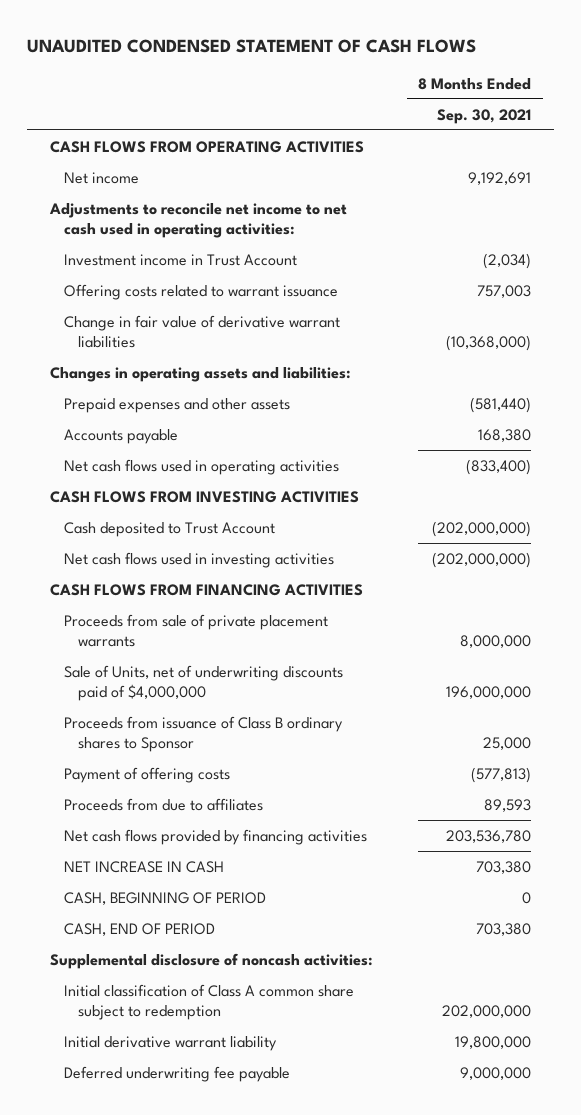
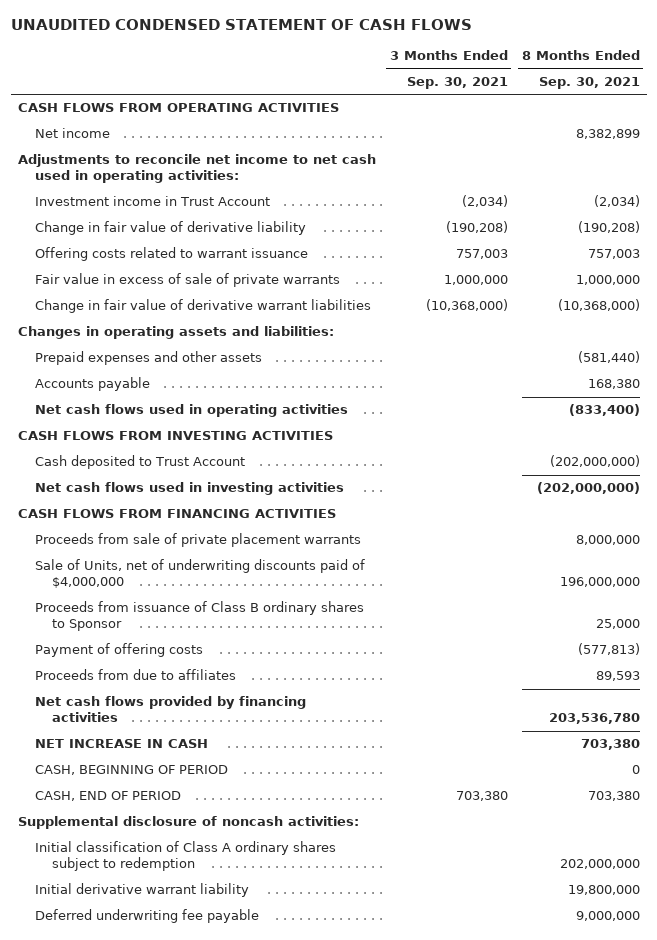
- | 8 Months Ended Sep. 30, 2021
+ | 3 Months Ended Sep. 30, 2021 | 8 Months Ended Sep. 30, 2021
- Net income | 9,192,691
+ Net income | | 8,382,899
+ Change in fair value of derivative liability | (190,208) | (190,208)
+ Fair value in excess of sale of private warrants | 1,000,000 | 1,000,000
- Initial classification of Class A common share subject to redemption | 202,000,000
+ Initial classification of Class A ordinary shares subject to redemption | | 202,000,000

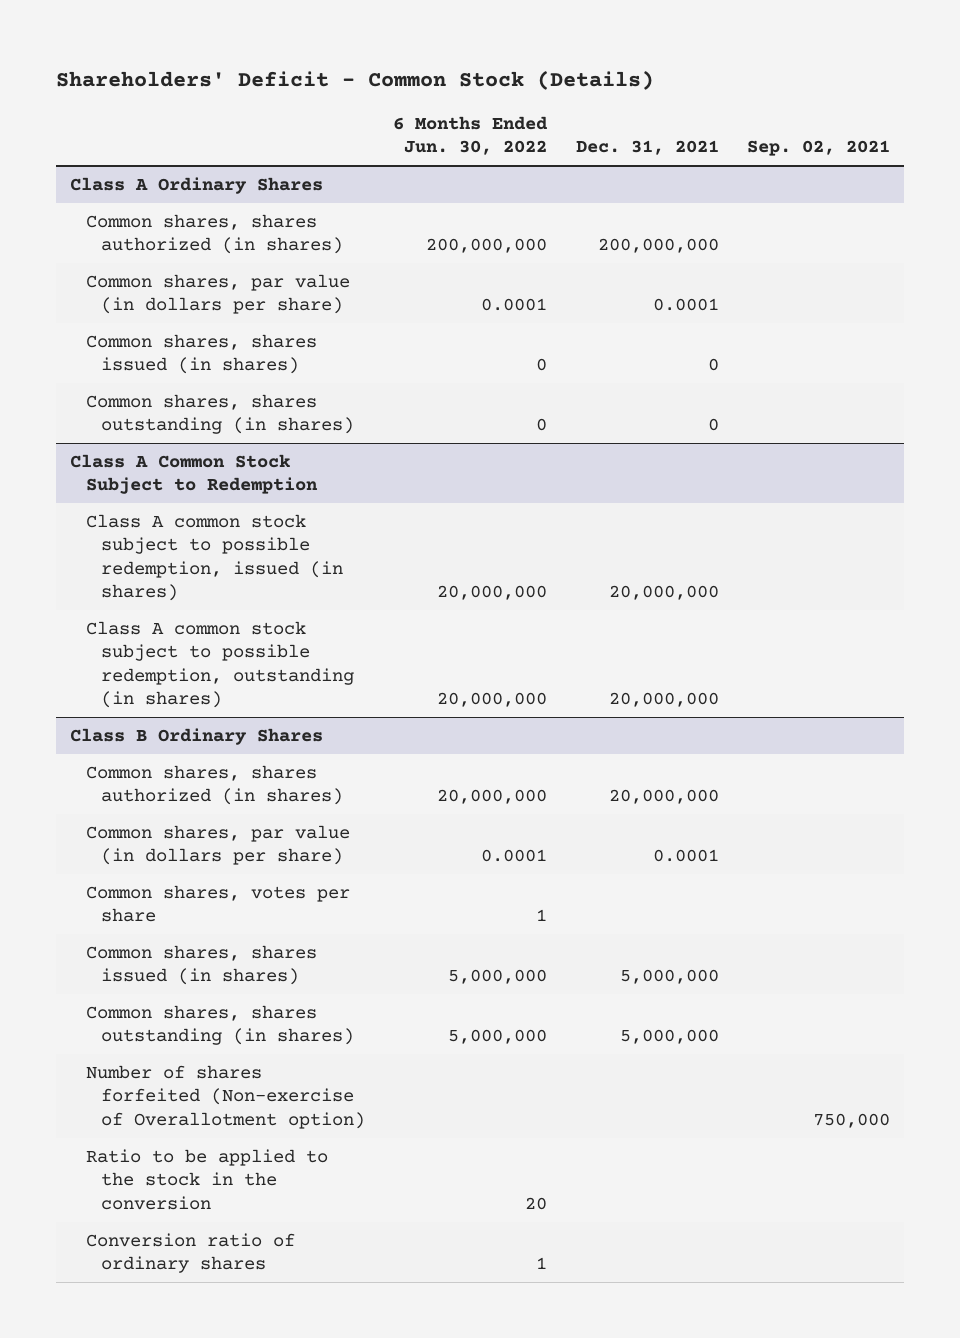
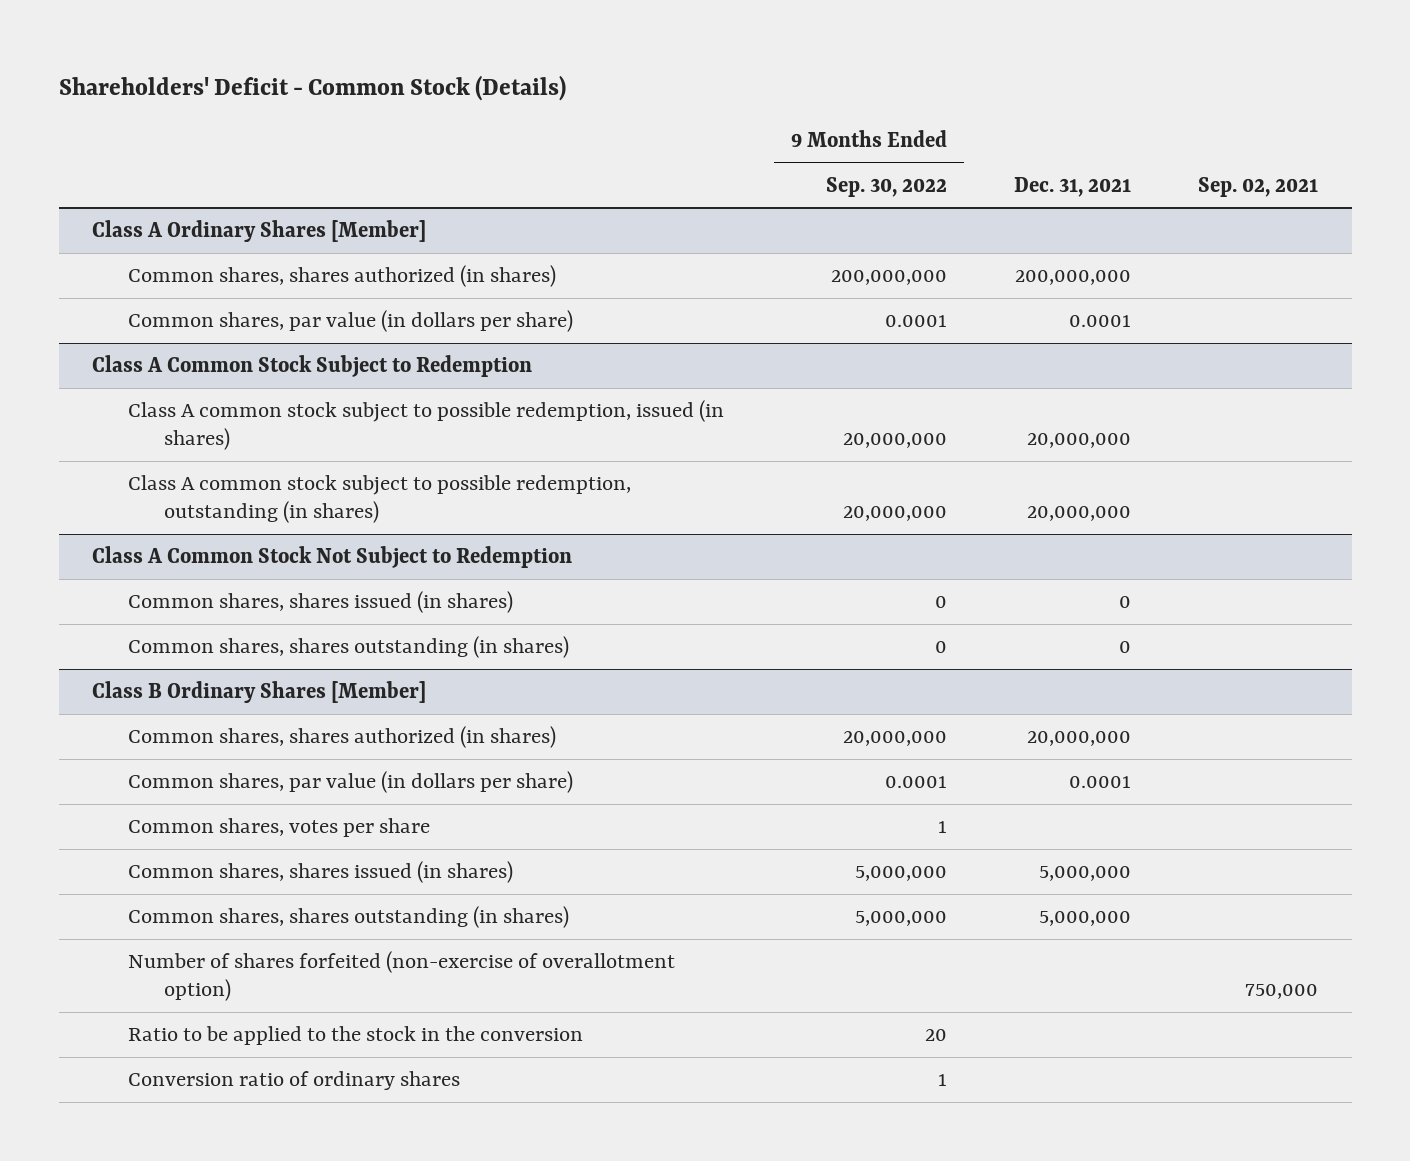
- | 6 Months Ended Jun. 30, 2022 | Dec. 31, 2021 | Sep. 02, 2021
+ | 9 Months Ended Sep. 30, 2022 | Dec. 31, 2021 | Sep. 02, 2021
- Class A Ordinary Shares
+ Class A Ordinary Shares [Member]
- Common shares, shares issued (in shares) | 0 | 0 |
- Common shares, shares outstanding (in shares) | 0 | 0 |
- Class B Ordinary Shares
+ Class A Common Stock Not Subject to Redemption
+ Common shares, shares issued (in shares) | 0 | 0 |
+ Common shares, shares outstanding (in shares) | 0 | 0 |
+ Class B Ordinary Shares [Member]
- Number of shares forfeited (Non-exercise of Overallotment option) | | | 750,000
+ Number of shares forfeited (non-exercise of overallotment option) | | | 750,000

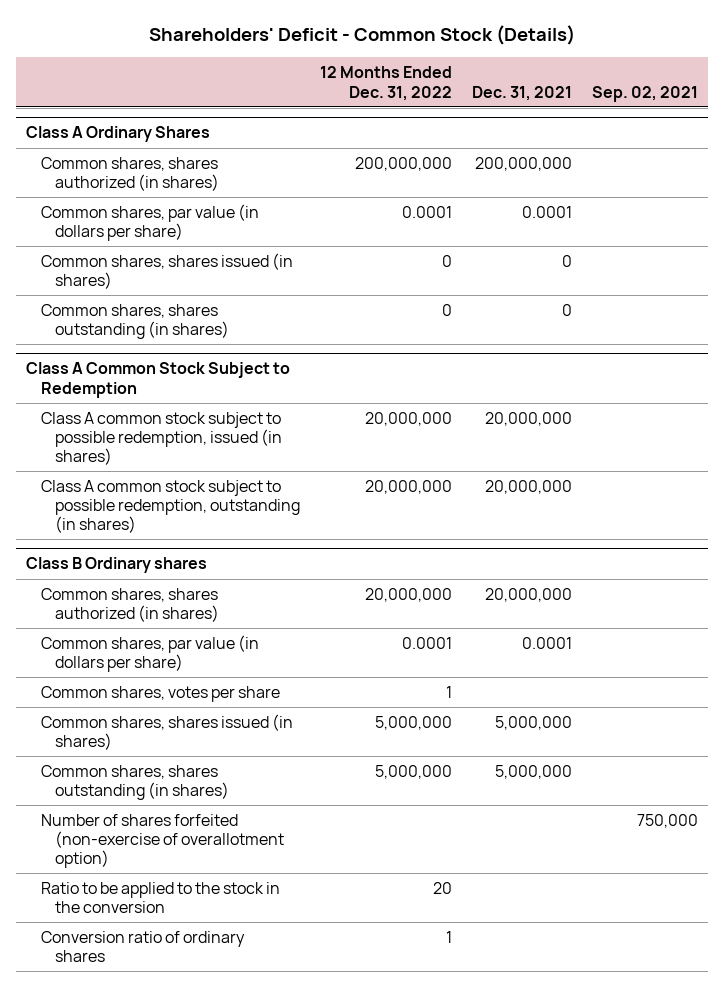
- | 9 Months Ended Sep. 30, 2022 | Dec. 31, 2021 | Sep. 02, 2021
+ | 12 Months Ended Dec. 31, 2022 | Dec. 31, 2021 | Sep. 02, 2021
- Class A Ordinary Shares [Member]
+ Class A Ordinary Shares
+ Common shares, shares issued (in shares) | 0 | 0 |
+ Common shares, shares outstanding (in shares) | 0 | 0 |
- Class A Common Stock Not Subject to Redemption
- Common shares, shares issued (in shares) | 0 | 0 |
- Common shares, shares outstanding (in shares) | 0 | 0 |
- Class B Ordinary Shares [Member]
+ Class B Ordinary shares

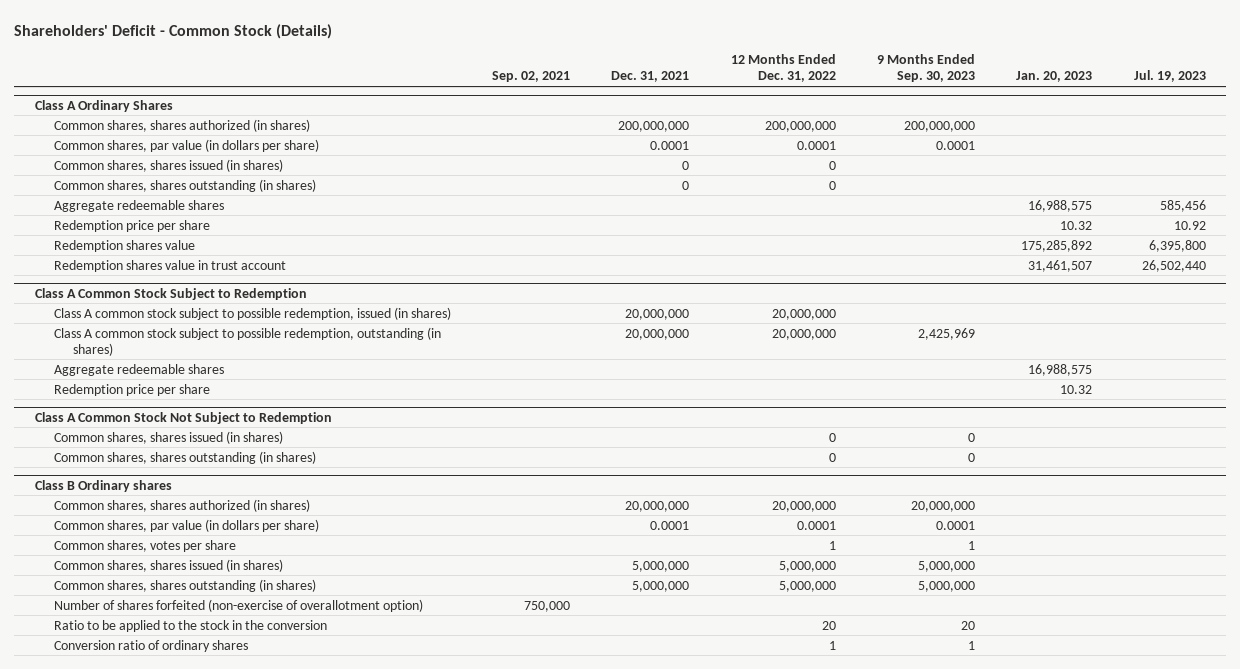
- | 12 Months Ended Dec. 31, 2022 | Dec. 31, 2021 | Sep. 02, 2021
+ | Sep. 02, 2021 | Dec. 31, 2021 | 12 Months Ended Dec. 31, 2022 | 9 Months Ended Sep. 30, 2023 | Jan. 20, 2023 | Jul. 19, 2023
@ Class A Ordinary Shares
+ Aggregate redeemable shares | | | | | 16,988,575 | 585,456
+ Redemption price per share | | | | | 10.32 | 10.92
+ Redemption shares value | | | | | 175,285,892 | 6,395,800
+ Redemption shares value in trust account | | | | | 31,461,507 | 26,502,440
@ Class A Common Stock Subject to Redemption
+ Aggregate redeemable shares | | | | | 16,988,575 |
+ Redemption price per share | | | | | 10.32 |
+ Class A Common Stock Not Subject to Redemption
+ Common shares, shares issued (in shares) | | | 0 | 0 | |
+ Common shares, shares outstanding (in shares) | | | 0 | 0 | |

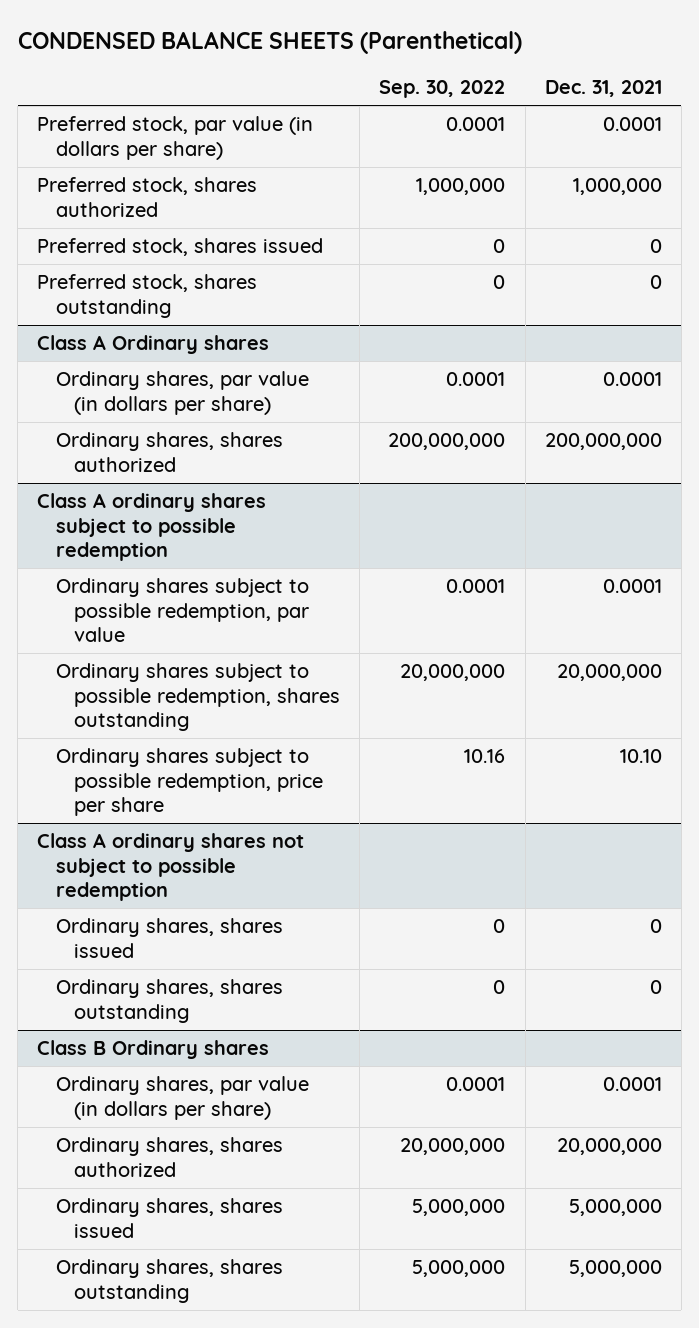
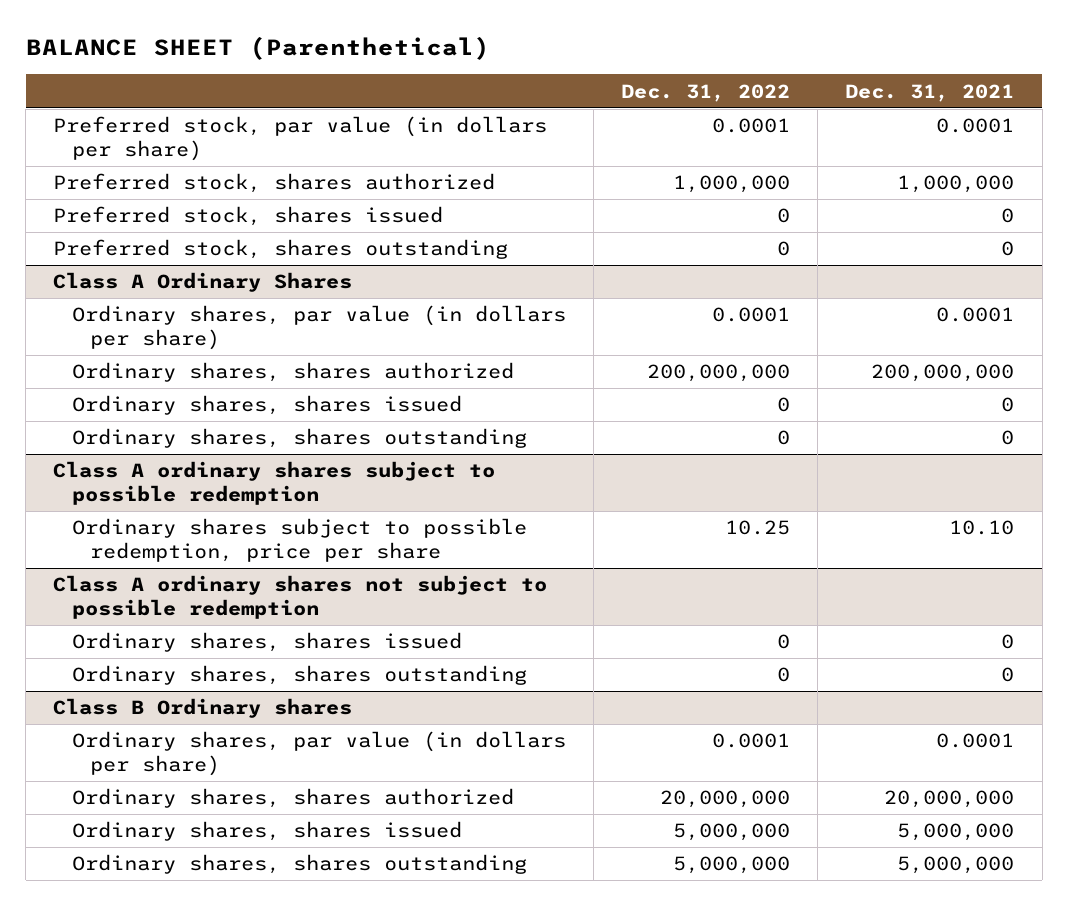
- CONDENSED BALANCE SHEETS (Parenthetical)
+ BALANCE SHEET (Parenthetical)
- | Sep. 30, 2022 | Dec. 31, 2021
+ | Dec. 31, 2022 | Dec. 31, 2021
- Class A Ordinary shares
+ Class A Ordinary Shares
+ Ordinary shares, shares issued | 0 | 0
+ Ordinary shares, shares outstanding | 0 | 0
@ Class A ordinary shares subject to possible redemption
- Ordinary shares subject to possible redemption, par value | 0.0001 | 0.0001
- Ordinary shares subject to possible redemption, shares outstanding | 20,000,000 | 20,000,000

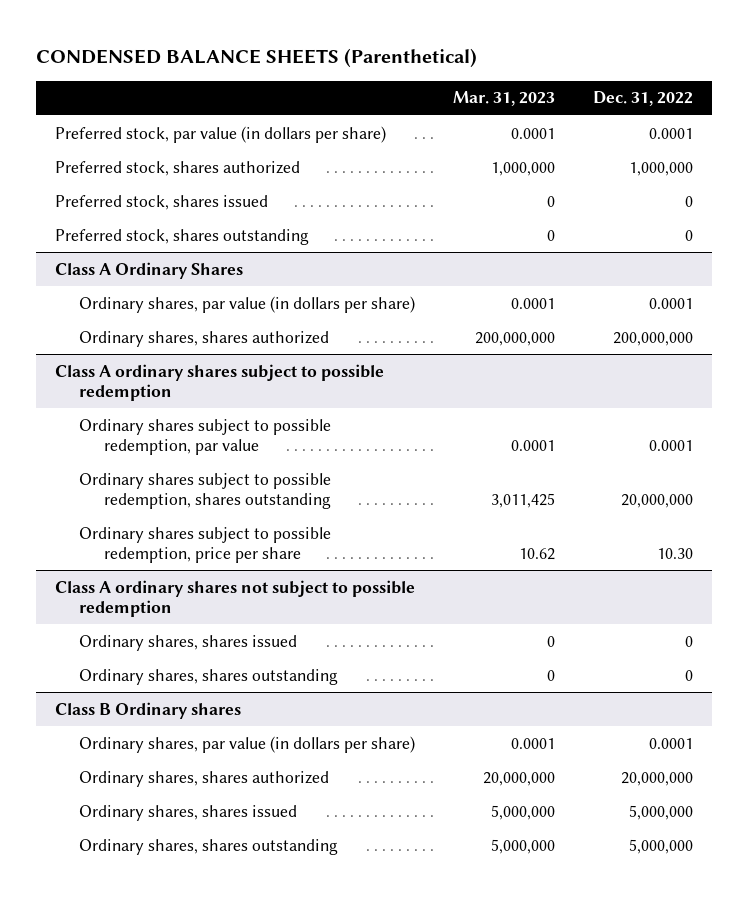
- BALANCE SHEET (Parenthetical)
+ CONDENSED BALANCE SHEETS (Parenthetical)
- | Dec. 31, 2022 | Dec. 31, 2021
+ | Mar. 31, 2023 | Dec. 31, 2022
@ Class A Ordinary Shares
- Ordinary shares, shares issued | 0 | 0
- Ordinary shares, shares outstanding | 0 | 0
@ Class A ordinary shares subject to possible redemption
- Ordinary shares subject to possible redemption, price per share | 10.25 | 10.10
+ Ordinary shares subject to possible redemption, par value | 0.0001 | 0.0001
+ Ordinary shares subject to possible redemption, shares outstanding | 3,011,425 | 20,000,000
+ Ordinary shares subject to possible redemption, price per share | 10.62 | 10.30

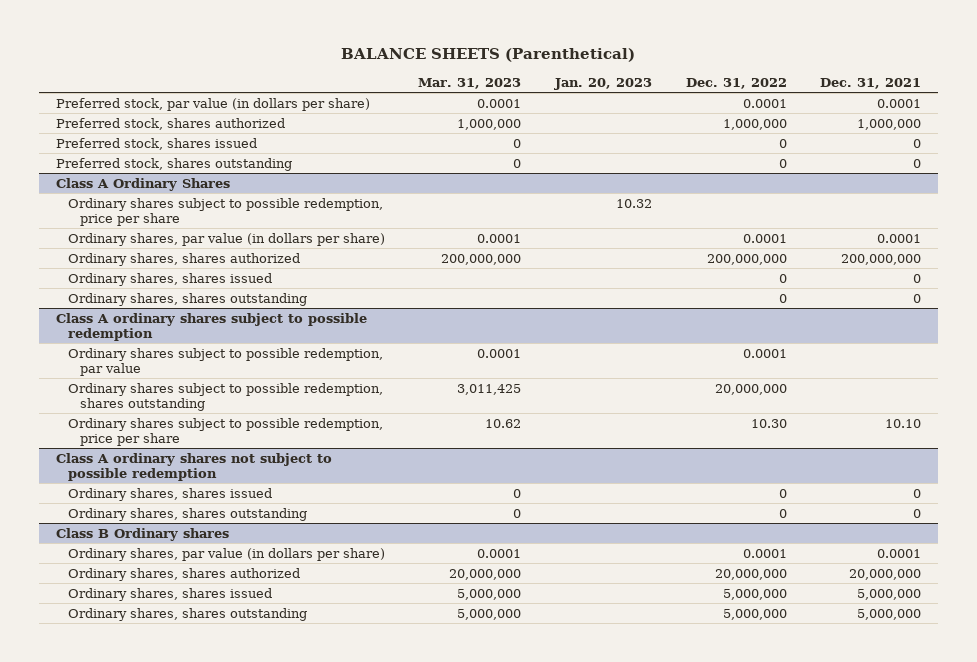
- CONDENSED BALANCE SHEETS (Parenthetical)
+ BALANCE SHEETS (Parenthetical)
- | Mar. 31, 2023 | Dec. 31, 2022
+ | Mar. 31, 2023 | Jan. 20, 2023 | Dec. 31, 2022 | Dec. 31, 2021
@ Class A Ordinary Shares
+ Ordinary shares subject to possible redemption, price per share | | 10.32 | |
+ Ordinary shares, shares issued | | | 0 | 0
+ Ordinary shares, shares outstanding | | | 0 | 0

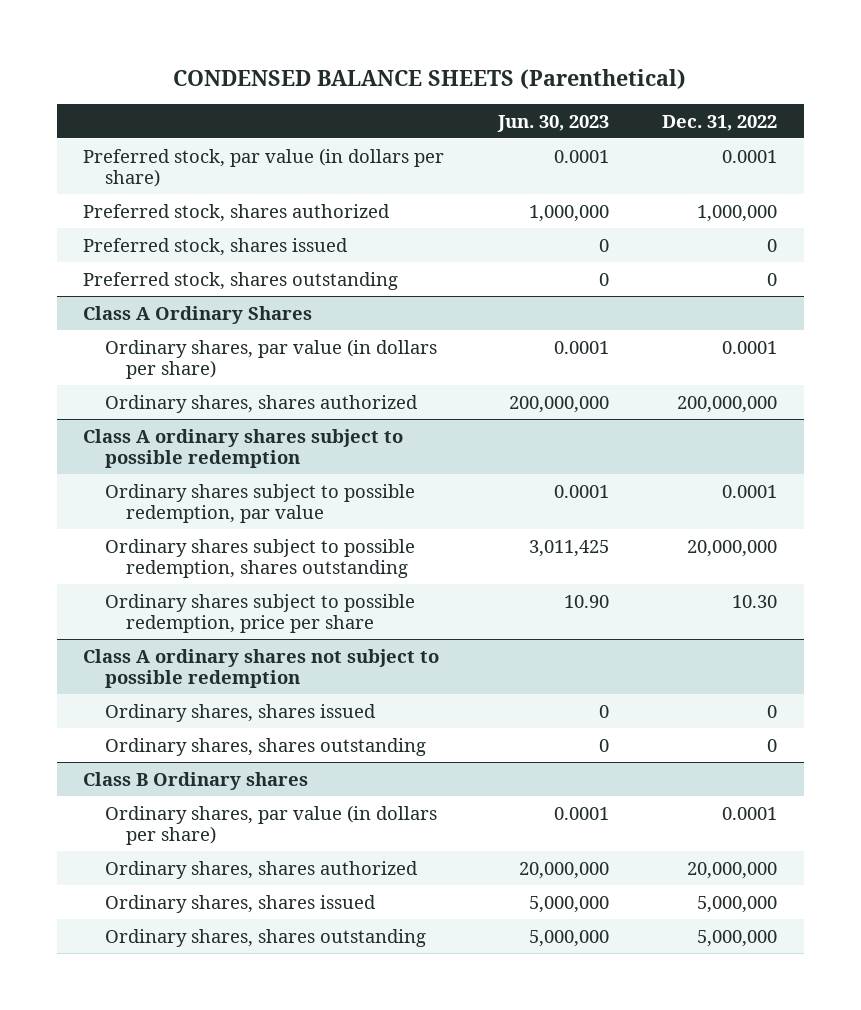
- BALANCE SHEETS (Parenthetical)
+ CONDENSED BALANCE SHEETS (Parenthetical)
- | Mar. 31, 2023 | Jan. 20, 2023 | Dec. 31, 2022 | Dec. 31, 2021
+ | Jun. 30, 2023 | Dec. 31, 2022
@ Class A Ordinary Shares
- Ordinary shares subject to possible redemption, price per share | | 10.32 | |
- Ordinary shares, shares issued | | | 0 | 0
- Ordinary shares, shares outstanding | | | 0 | 0

